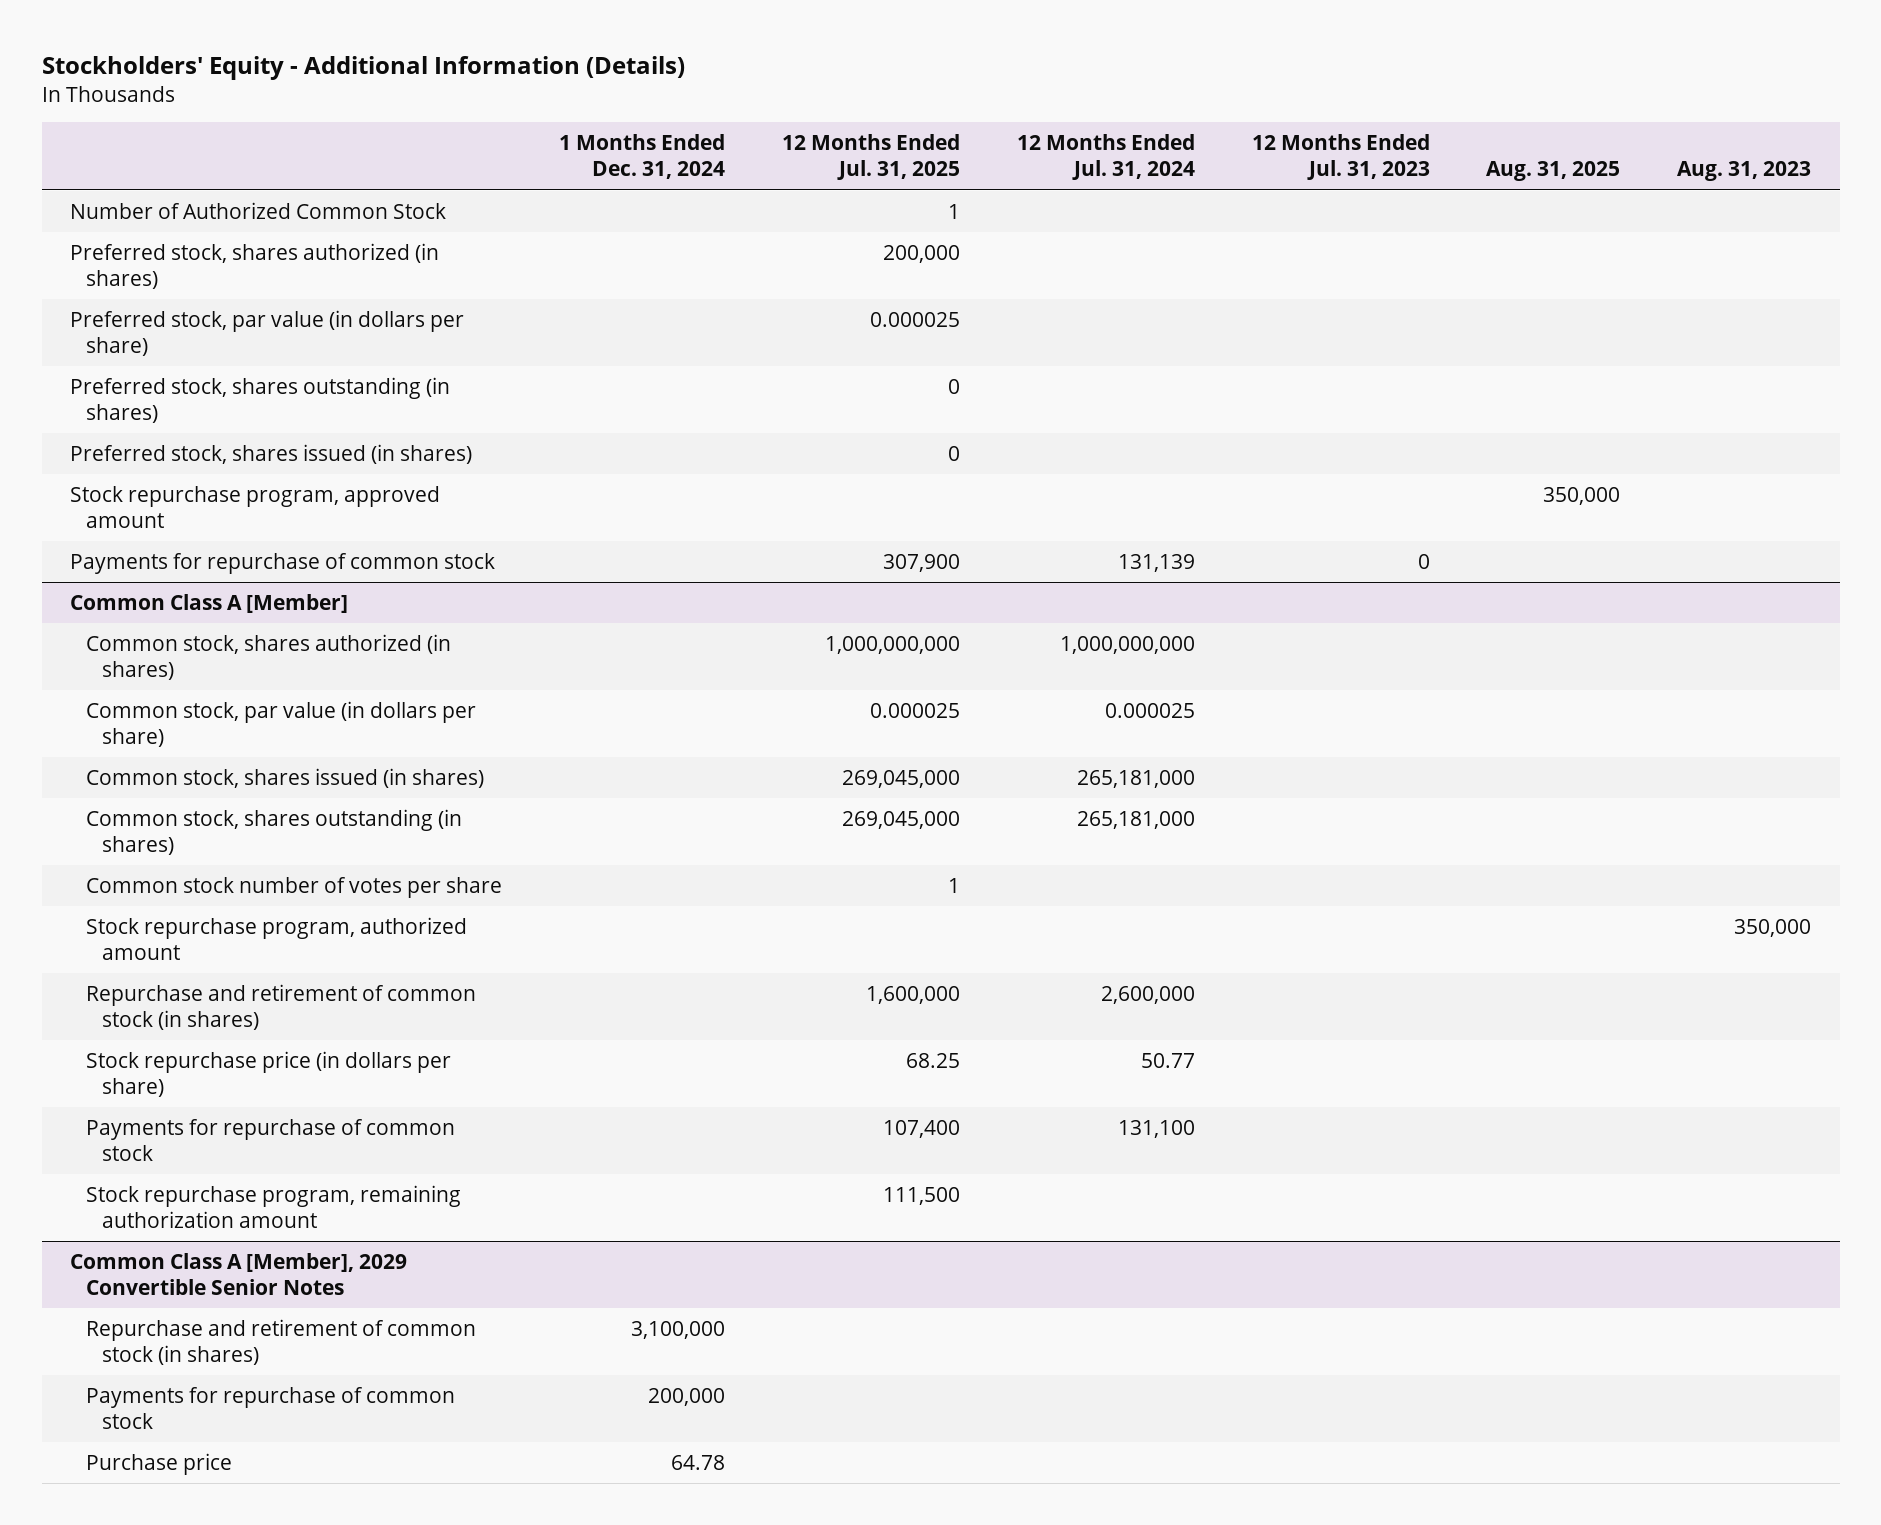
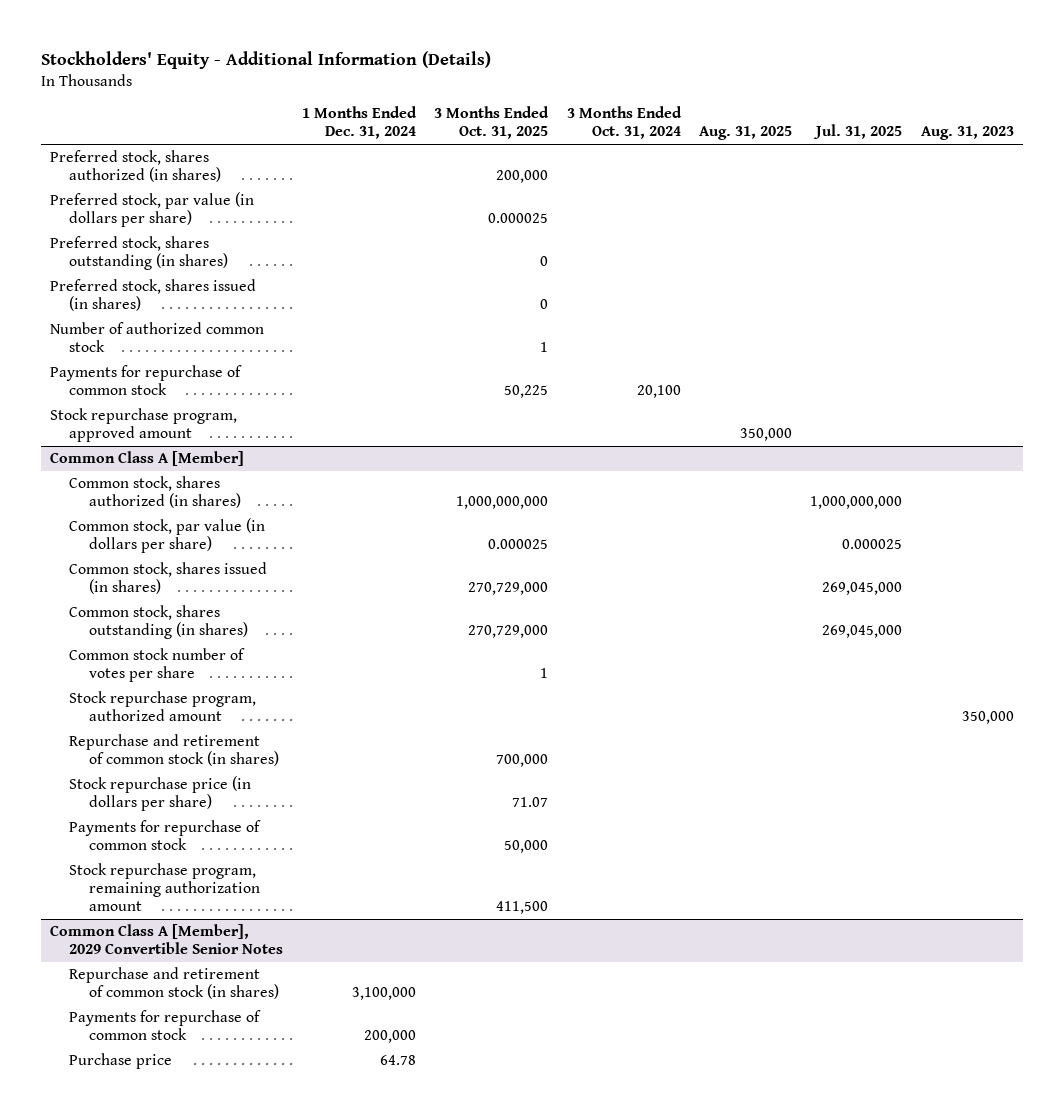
- | 1 Months Ended Dec. 31, 2024 | 12 Months Ended Jul. 31, 2025 | 12 Months Ended Jul. 31, 2024 | 12 Months Ended Jul. 31, 2023 | Aug. 31, 2025 | Aug. 31, 2023
+ | 1 Months Ended Dec. 31, 2024 | 3 Months Ended Oct. 31, 2025 | 3 Months Ended Oct. 31, 2024 | Aug. 31, 2025 | Jul. 31, 2025 | Aug. 31, 2023
- Number of Authorized Common Stock | | 1 | | | |
+ Number of authorized common stock | | 1 | | | |
moved down: Stock repurchase program, approved amount | | | | 350,000 | |

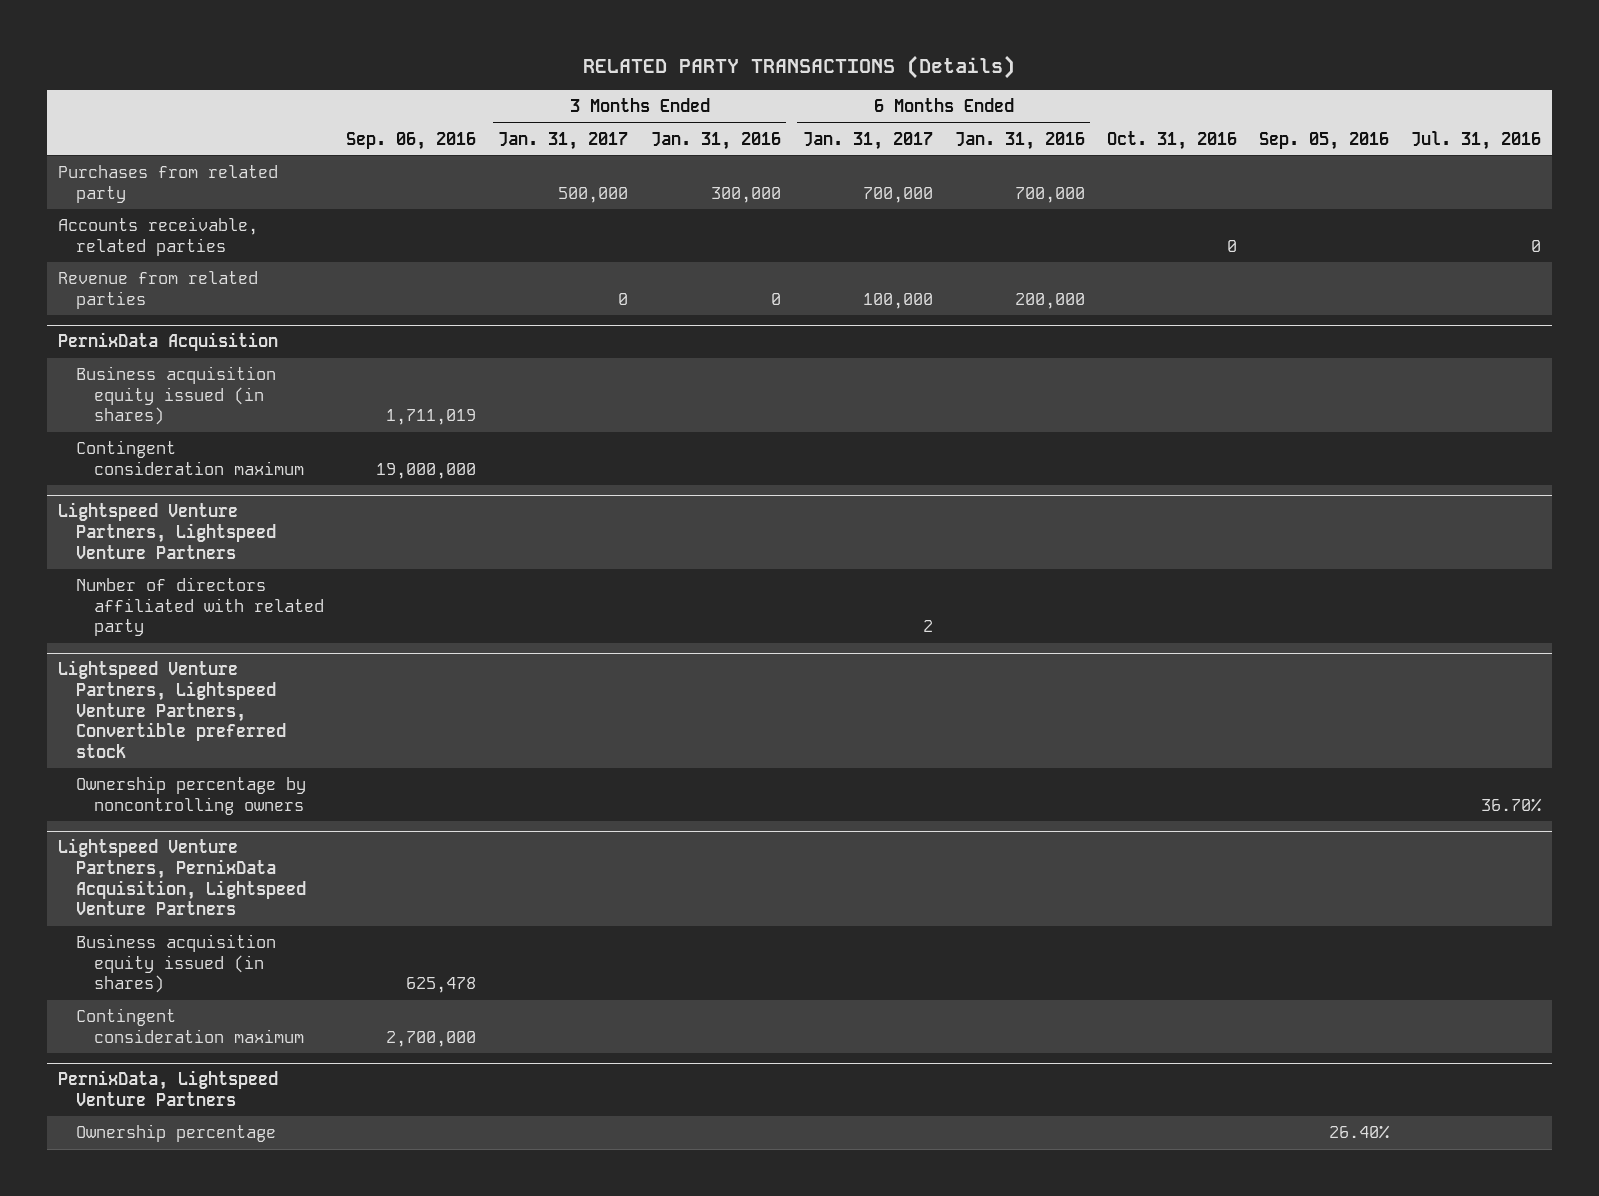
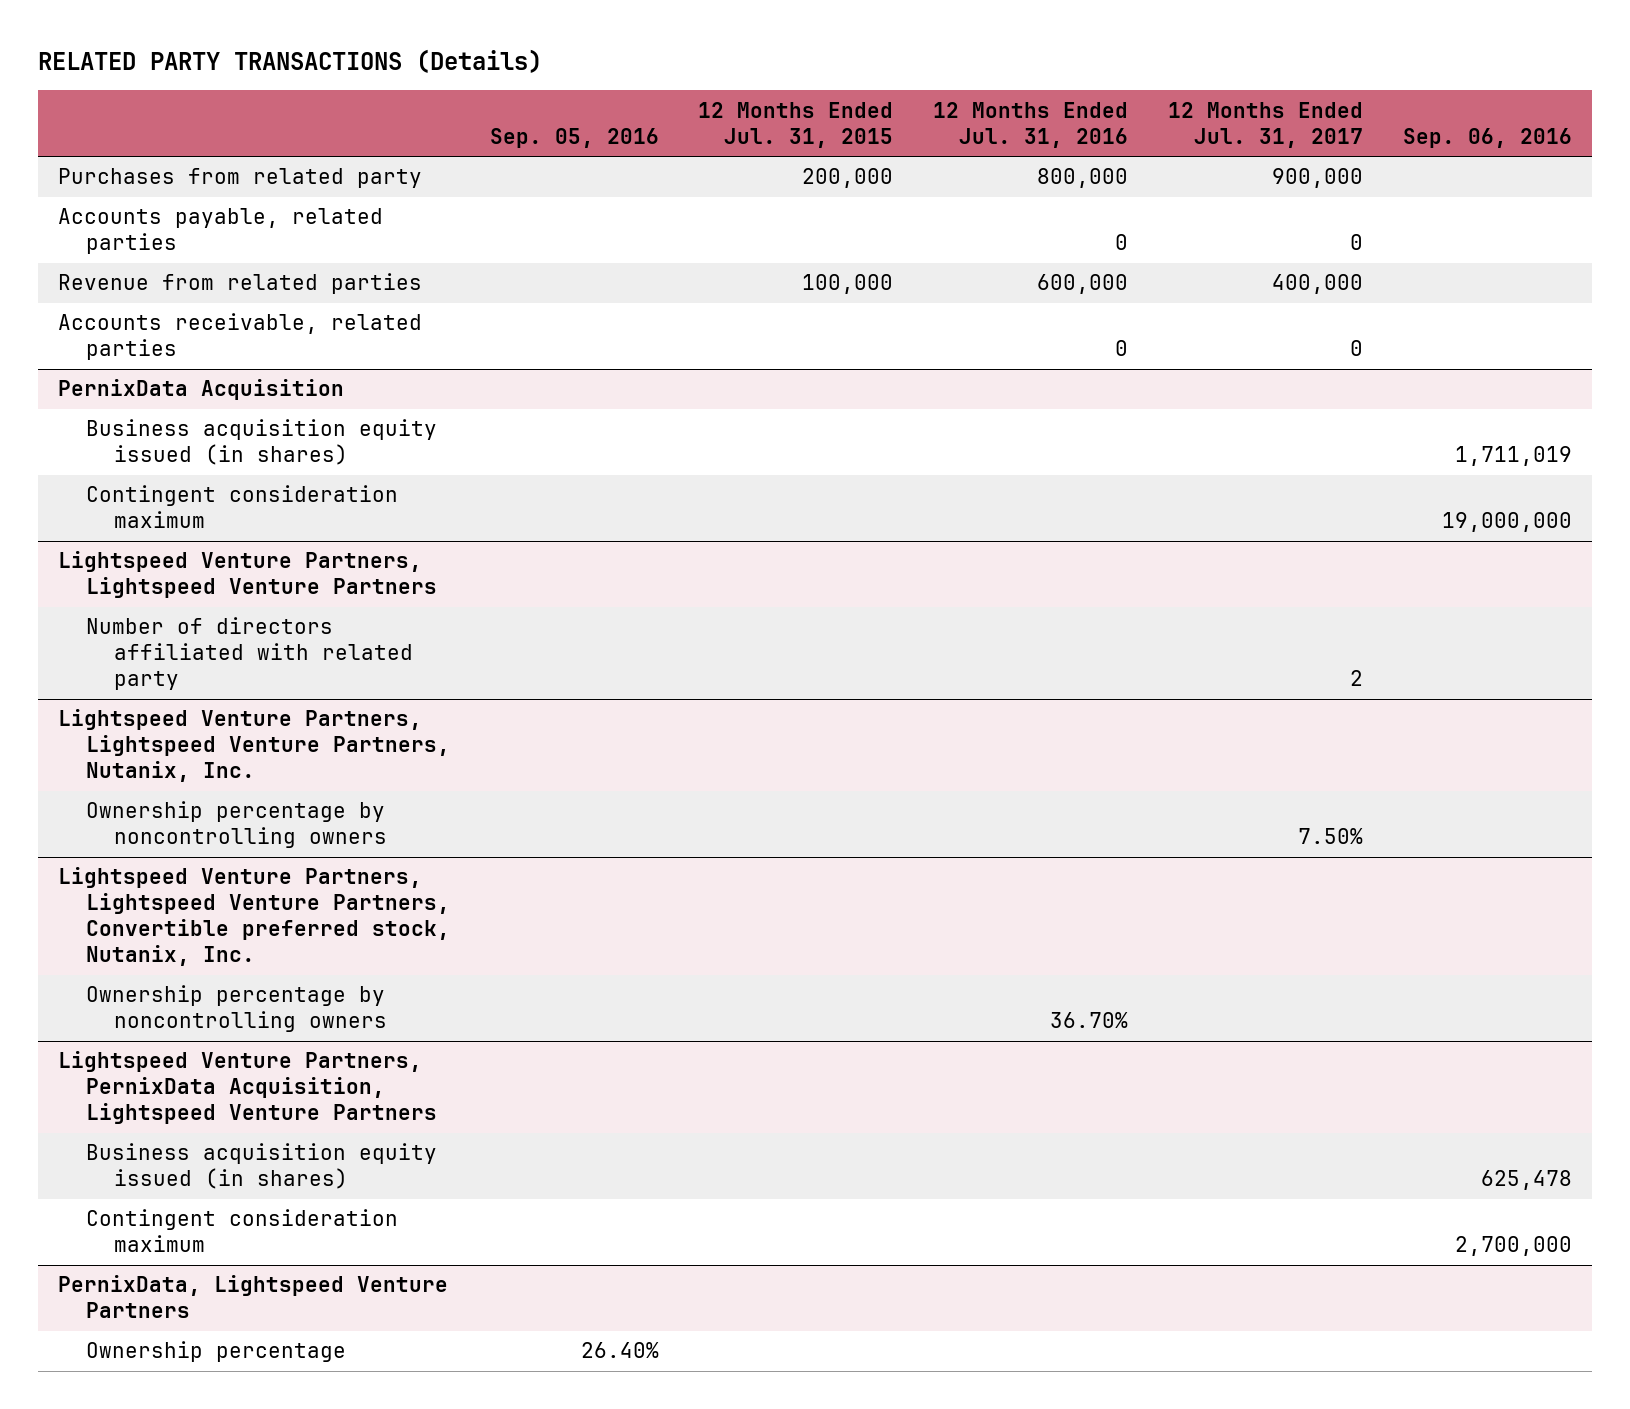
- | Sep. 06, 2016 | 3 Months Ended Jan. 31, 2017 | 3 Months Ended Jan. 31, 2016 | 6 Months Ended Jan. 31, 2017 | 6 Months Ended Jan. 31, 2016 | Oct. 31, 2016 | Sep. 05, 2016 | Jul. 31, 2016
+ | Sep. 05, 2016 | 12 Months Ended Jul. 31, 2015 | 12 Months Ended Jul. 31, 2016 | 12 Months Ended Jul. 31, 2017 | Sep. 06, 2016
+ Accounts payable, related parties | | | 0 | 0 |
moved down: Accounts receivable, related parties | | | 0 | 0 |
- Lightspeed Venture Partners, Lightspeed Venture Partners, Convertible preferred stock
+ Lightspeed Venture Partners, Lightspeed Venture Partners, Nutanix, Inc.
+ Ownership percentage by noncontrolling owners | | | | 7.50% |
+ Lightspeed Venture Partners, Lightspeed Venture Partners, Convertible preferred stock, Nutanix, Inc.

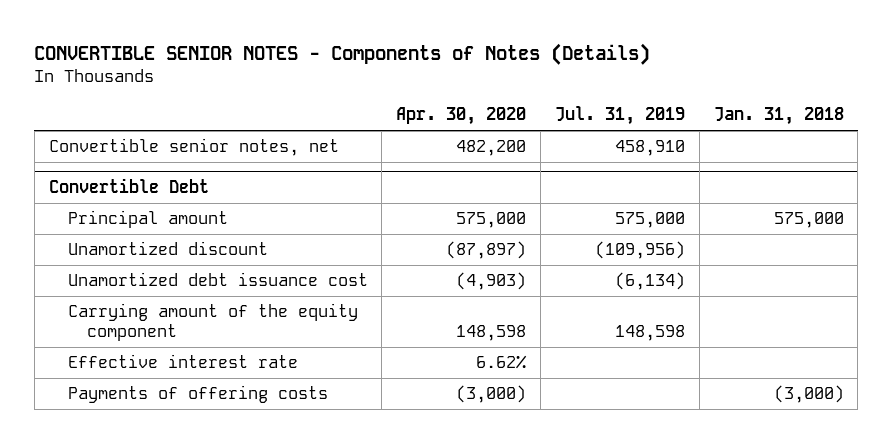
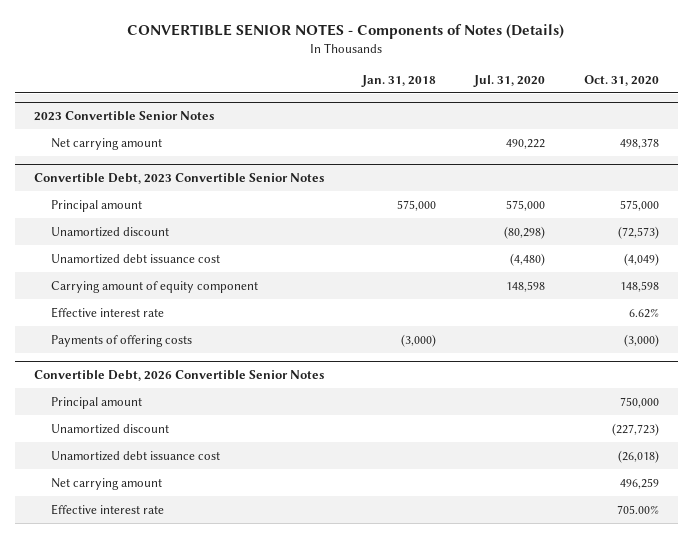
- | Apr. 30, 2020 | Jul. 31, 2019 | Jan. 31, 2018
+ | Jan. 31, 2018 | Jul. 31, 2020 | Oct. 31, 2020
- Convertible senior notes, net | 482,200 | 458,910 |
- Convertible Debt
+ 2023 Convertible Senior Notes
+ Net carrying amount | | 490,222 | 498,378
+ Convertible Debt, 2023 Convertible Senior Notes
- Carrying amount of the equity component | 148,598 | 148,598 |
+ Carrying amount of equity component | | 148,598 | 148,598
+ Convertible Debt, 2026 Convertible Senior Notes
+ Principal amount | | | 750,000
+ Unamortized discount | | | (227,723)
+ Unamortized debt issuance cost | | | (26,018)
+ Net carrying amount | | | 496,259
+ Effective interest rate | | | 705.00%

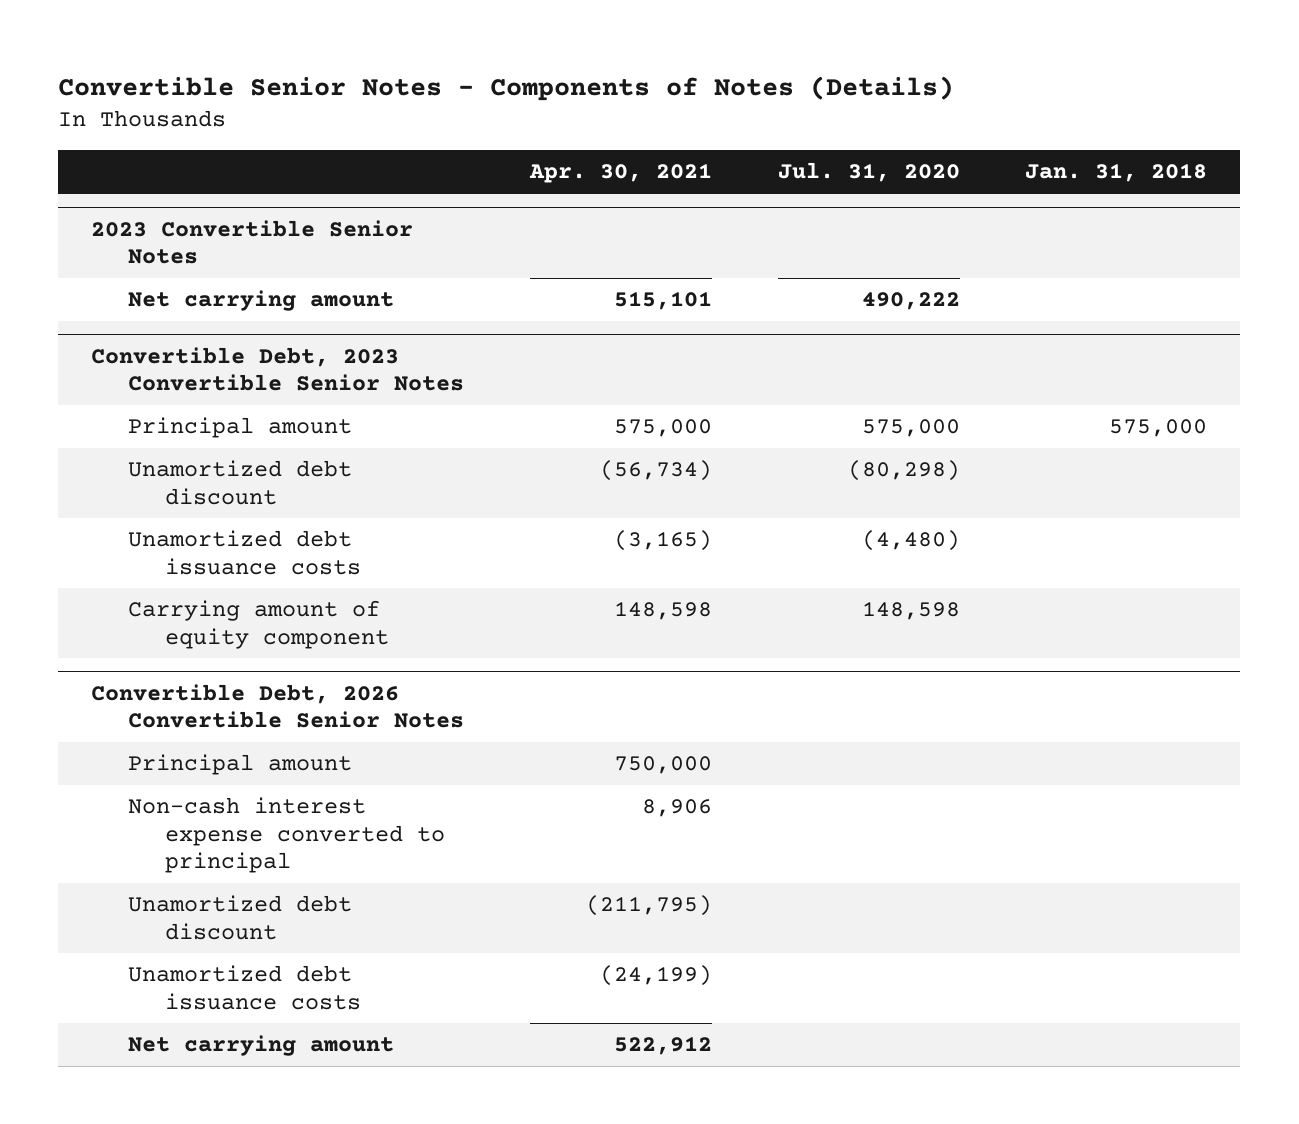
- CONVERTIBLE SENIOR NOTES - Components of Notes (Details)
+ Convertible Senior Notes - Components of Notes (Details)
- | Jan. 31, 2018 | Jul. 31, 2020 | Oct. 31, 2020
+ | Apr. 30, 2021 | Jul. 31, 2020 | Jan. 31, 2018
@ Convertible Debt, 2023 Convertible Senior Notes
- Unamortized discount | | (80,298) | (72,573)
- Unamortized debt issuance cost | | (4,480) | (4,049)
+ Unamortized debt discount | (56,734) | (80,298) |
+ Unamortized debt issuance costs | (3,165) | (4,480) |
- Effective interest rate | | | 6.62%
- Payments of offering costs | (3,000) | | (3,000)
@ Convertible Debt, 2026 Convertible Senior Notes
- Unamortized discount | | | (227,723)
- Unamortized debt issuance cost | | | (26,018)
+ Non-cash interest expense converted to principal | 8,906 | |
+ Unamortized debt discount | (211,795) | |
+ Unamortized debt issuance costs | (24,199) | |
- Effective interest rate | | | 705.00%

